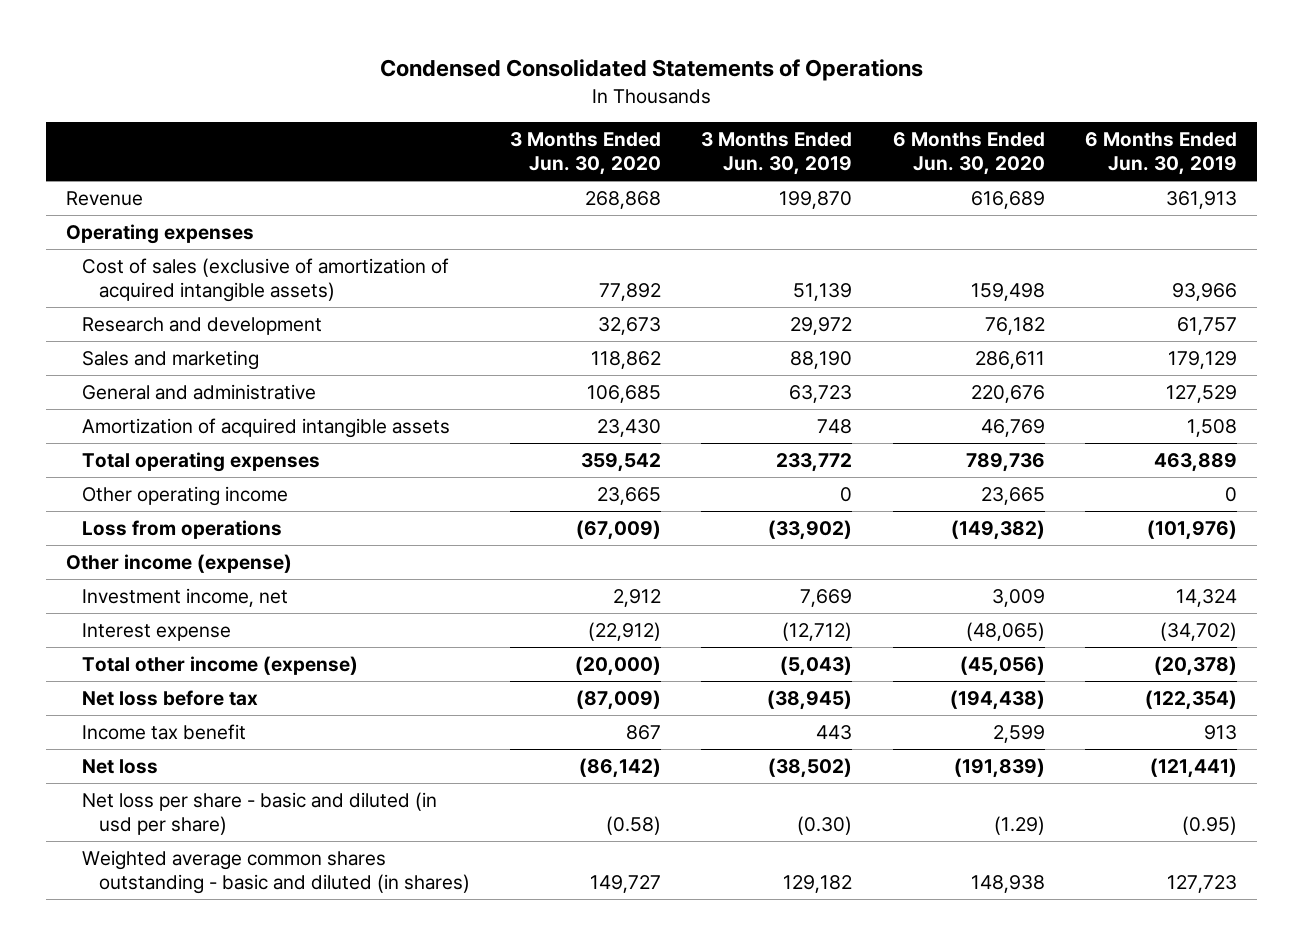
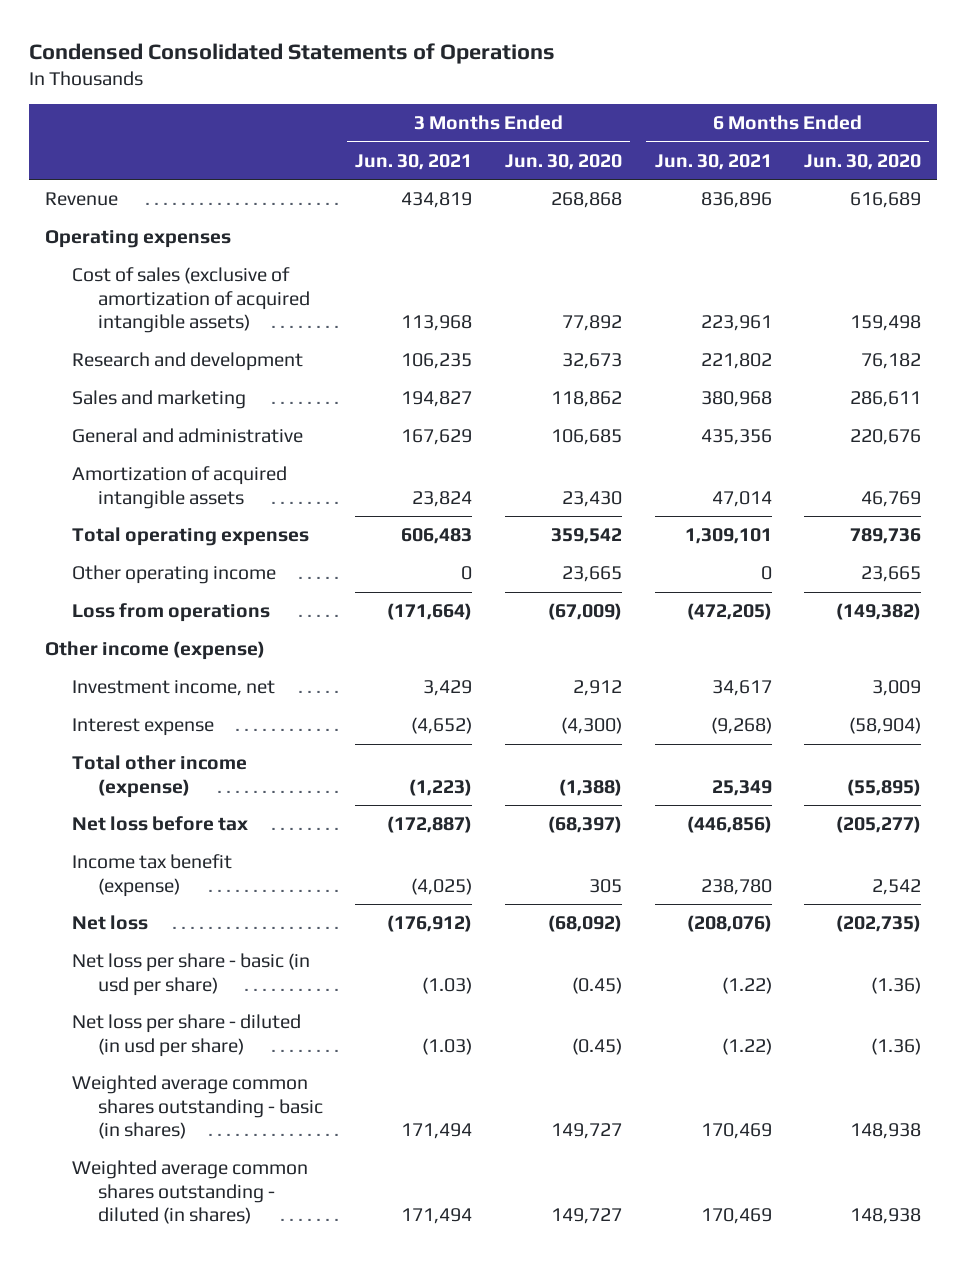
- | 3 Months Ended Jun. 30, 2020 | 3 Months Ended Jun. 30, 2019 | 6 Months Ended Jun. 30, 2020 | 6 Months Ended Jun. 30, 2019
+ | 3 Months Ended Jun. 30, 2021 | 3 Months Ended Jun. 30, 2020 | 6 Months Ended Jun. 30, 2021 | 6 Months Ended Jun. 30, 2020
- Interest expense | (22,912) | (12,712) | (48,065) | (34,702)
- Total other income (expense) | (20,000) | (5,043) | (45,056) | (20,378)
- Net loss before tax | (87,009) | (38,945) | (194,438) | (122,354)
- Income tax benefit | 867 | 443 | 2,599 | 913
- Net loss | (86,142) | (38,502) | (191,839) | (121,441)
- Net loss per share - basic and diluted (in usd per share) | (0.58) | (0.30) | (1.29) | (0.95)
- Weighted average common shares outstanding - basic and diluted (in shares) | 149,727 | 129,182 | 148,938 | 127,723
+ Interest expense | (4,652) | (4,300) | (9,268) | (58,904)
+ Total other income (expense) | (1,223) | (1,388) | 25,349 | (55,895)
+ Net loss before tax | (172,887) | (68,397) | (446,856) | (205,277)
+ Income tax benefit (expense) | (4,025) | 305 | 238,780 | 2,542
+ Net loss | (176,912) | (68,092) | (208,076) | (202,735)
+ Net loss per share - basic (in usd per share) | (1.03) | (0.45) | (1.22) | (1.36)
+ Net loss per share - diluted (in usd per share) | (1.03) | (0.45) | (1.22) | (1.36)
+ Weighted average common shares outstanding - basic (in shares) | 171,494 | 149,727 | 170,469 | 148,938
+ Weighted average common shares outstanding - diluted (in shares) | 171,494 | 149,727 | 170,469 | 148,938

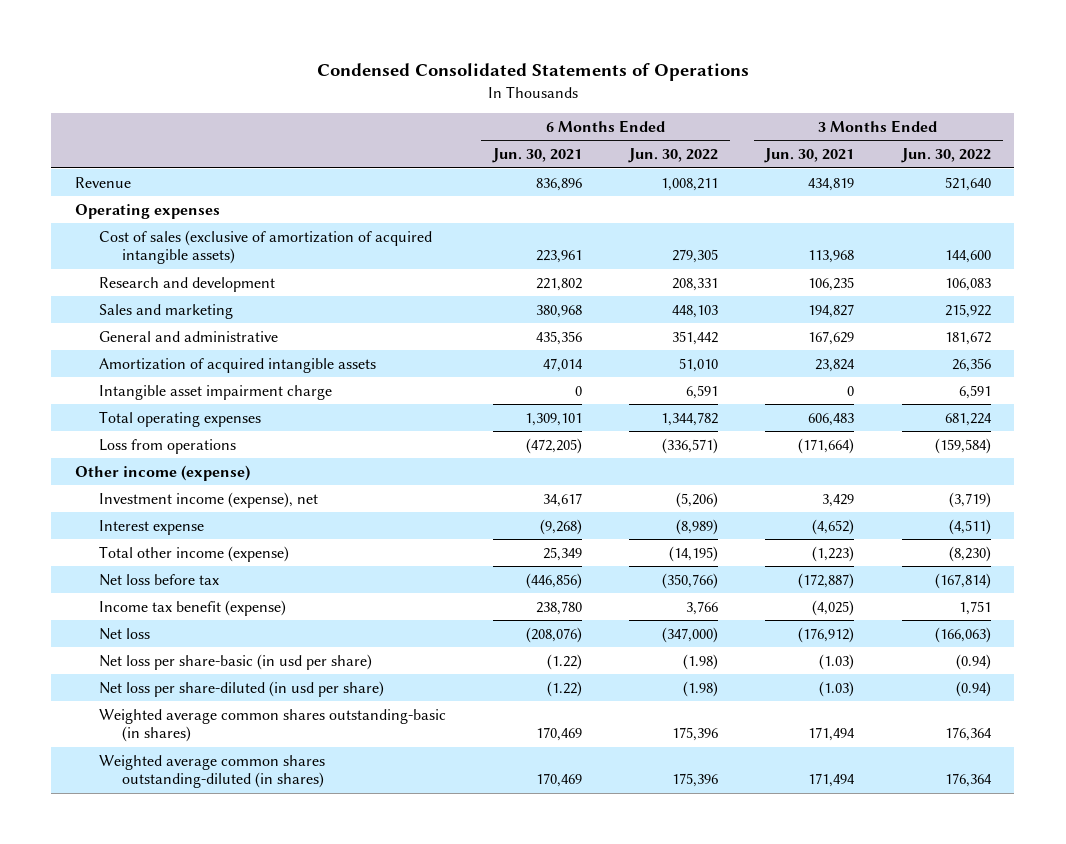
- | 3 Months Ended Jun. 30, 2021 | 3 Months Ended Jun. 30, 2020 | 6 Months Ended Jun. 30, 2021 | 6 Months Ended Jun. 30, 2020
+ | 6 Months Ended Jun. 30, 2021 | 6 Months Ended Jun. 30, 2022 | 3 Months Ended Jun. 30, 2021 | 3 Months Ended Jun. 30, 2022
+ Intangible asset impairment charge | 0 | 6,591 | 0 | 6,591
- Other operating income | 0 | 23,665 | 0 | 23,665
- Investment income, net | 3,429 | 2,912 | 34,617 | 3,009
+ Investment income (expense), net | 34,617 | (5,206) | 3,429 | (3,719)
- Net loss per share - basic (in usd per share) | (1.03) | (0.45) | (1.22) | (1.36)
- Net loss per share - diluted (in usd per share) | (1.03) | (0.45) | (1.22) | (1.36)
- Weighted average common shares outstanding - basic (in shares) | 171,494 | 149,727 | 170,469 | 148,938
- Weighted average common shares outstanding - diluted (in shares) | 171,494 | 149,727 | 170,469 | 148,938
+ Net loss per share-basic (in usd per share) | (1.22) | (1.98) | (1.03) | (0.94)
+ Net loss per share-diluted (in usd per share) | (1.22) | (1.98) | (1.03) | (0.94)
+ Weighted average common shares outstanding-basic (in shares) | 170,469 | 175,396 | 171,494 | 176,364
+ Weighted average common shares outstanding-diluted (in shares) | 170,469 | 175,396 | 171,494 | 176,364

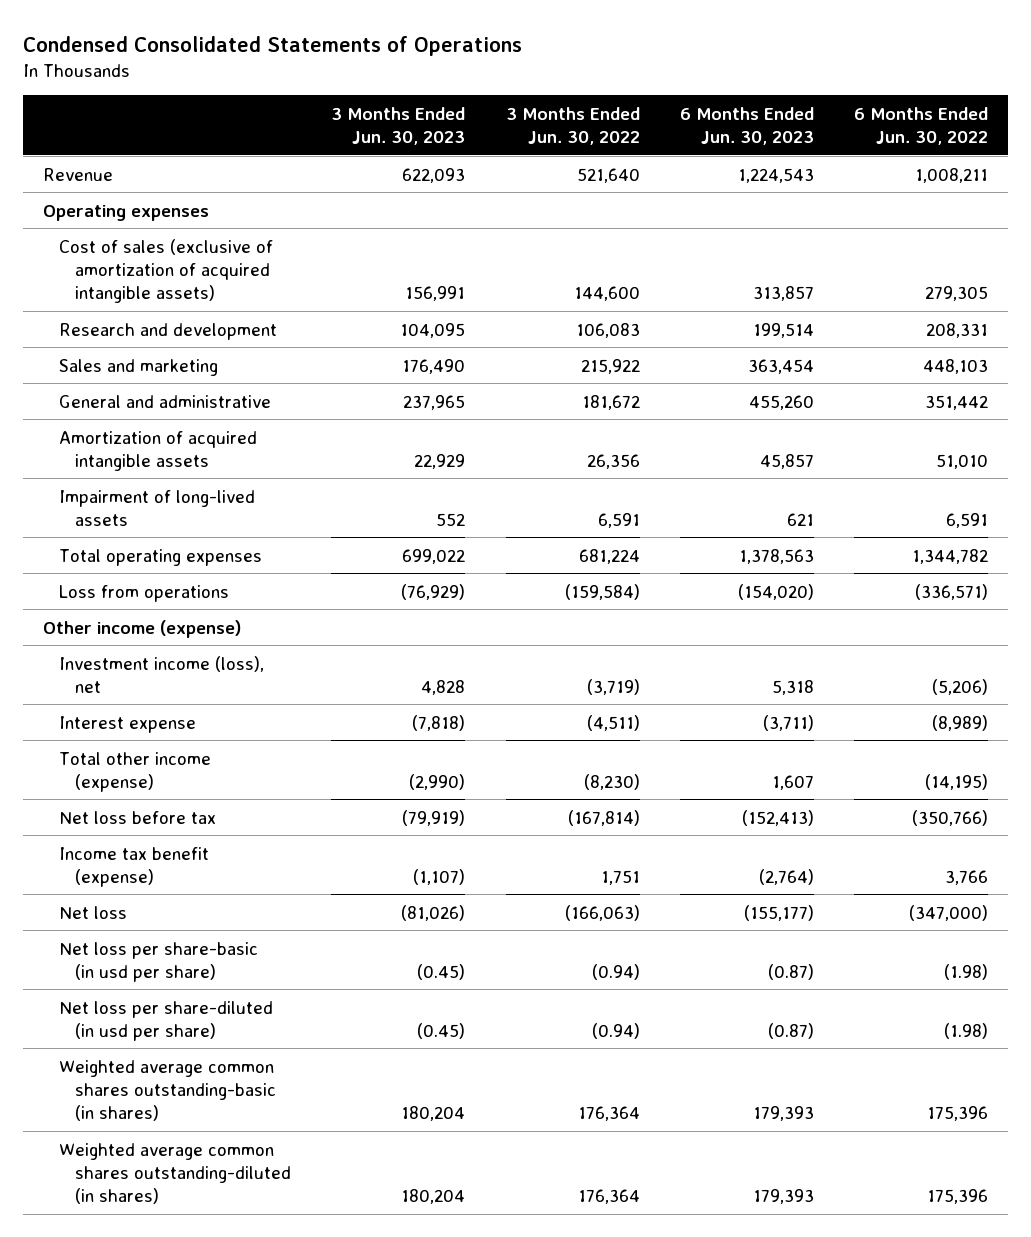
- | 6 Months Ended Jun. 30, 2021 | 6 Months Ended Jun. 30, 2022 | 3 Months Ended Jun. 30, 2021 | 3 Months Ended Jun. 30, 2022
+ | 3 Months Ended Jun. 30, 2023 | 3 Months Ended Jun. 30, 2022 | 6 Months Ended Jun. 30, 2023 | 6 Months Ended Jun. 30, 2022
- Intangible asset impairment charge | 0 | 6,591 | 0 | 6,591
+ Impairment of long-lived assets | 552 | 6,591 | 621 | 6,591
- Investment income (expense), net | 34,617 | (5,206) | 3,429 | (3,719)
+ Investment income (loss), net | 4,828 | (3,719) | 5,318 | (5,206)

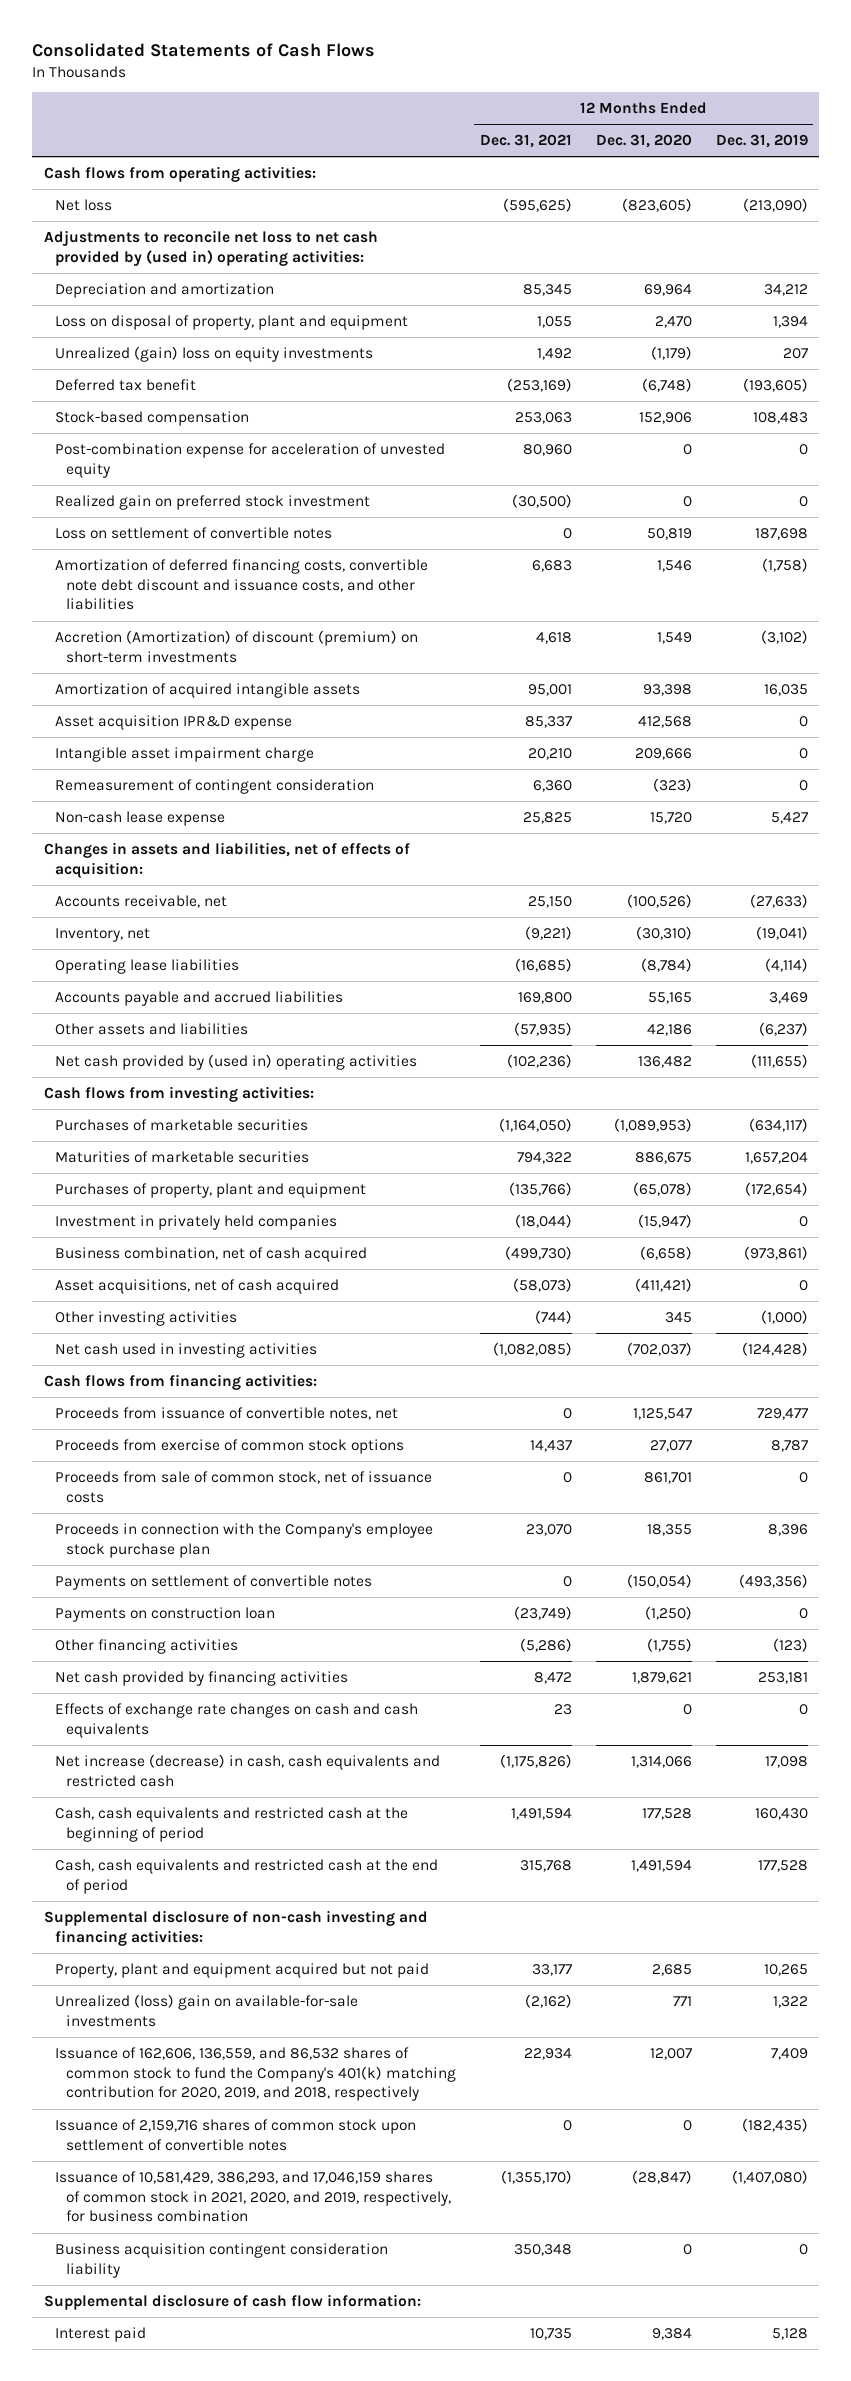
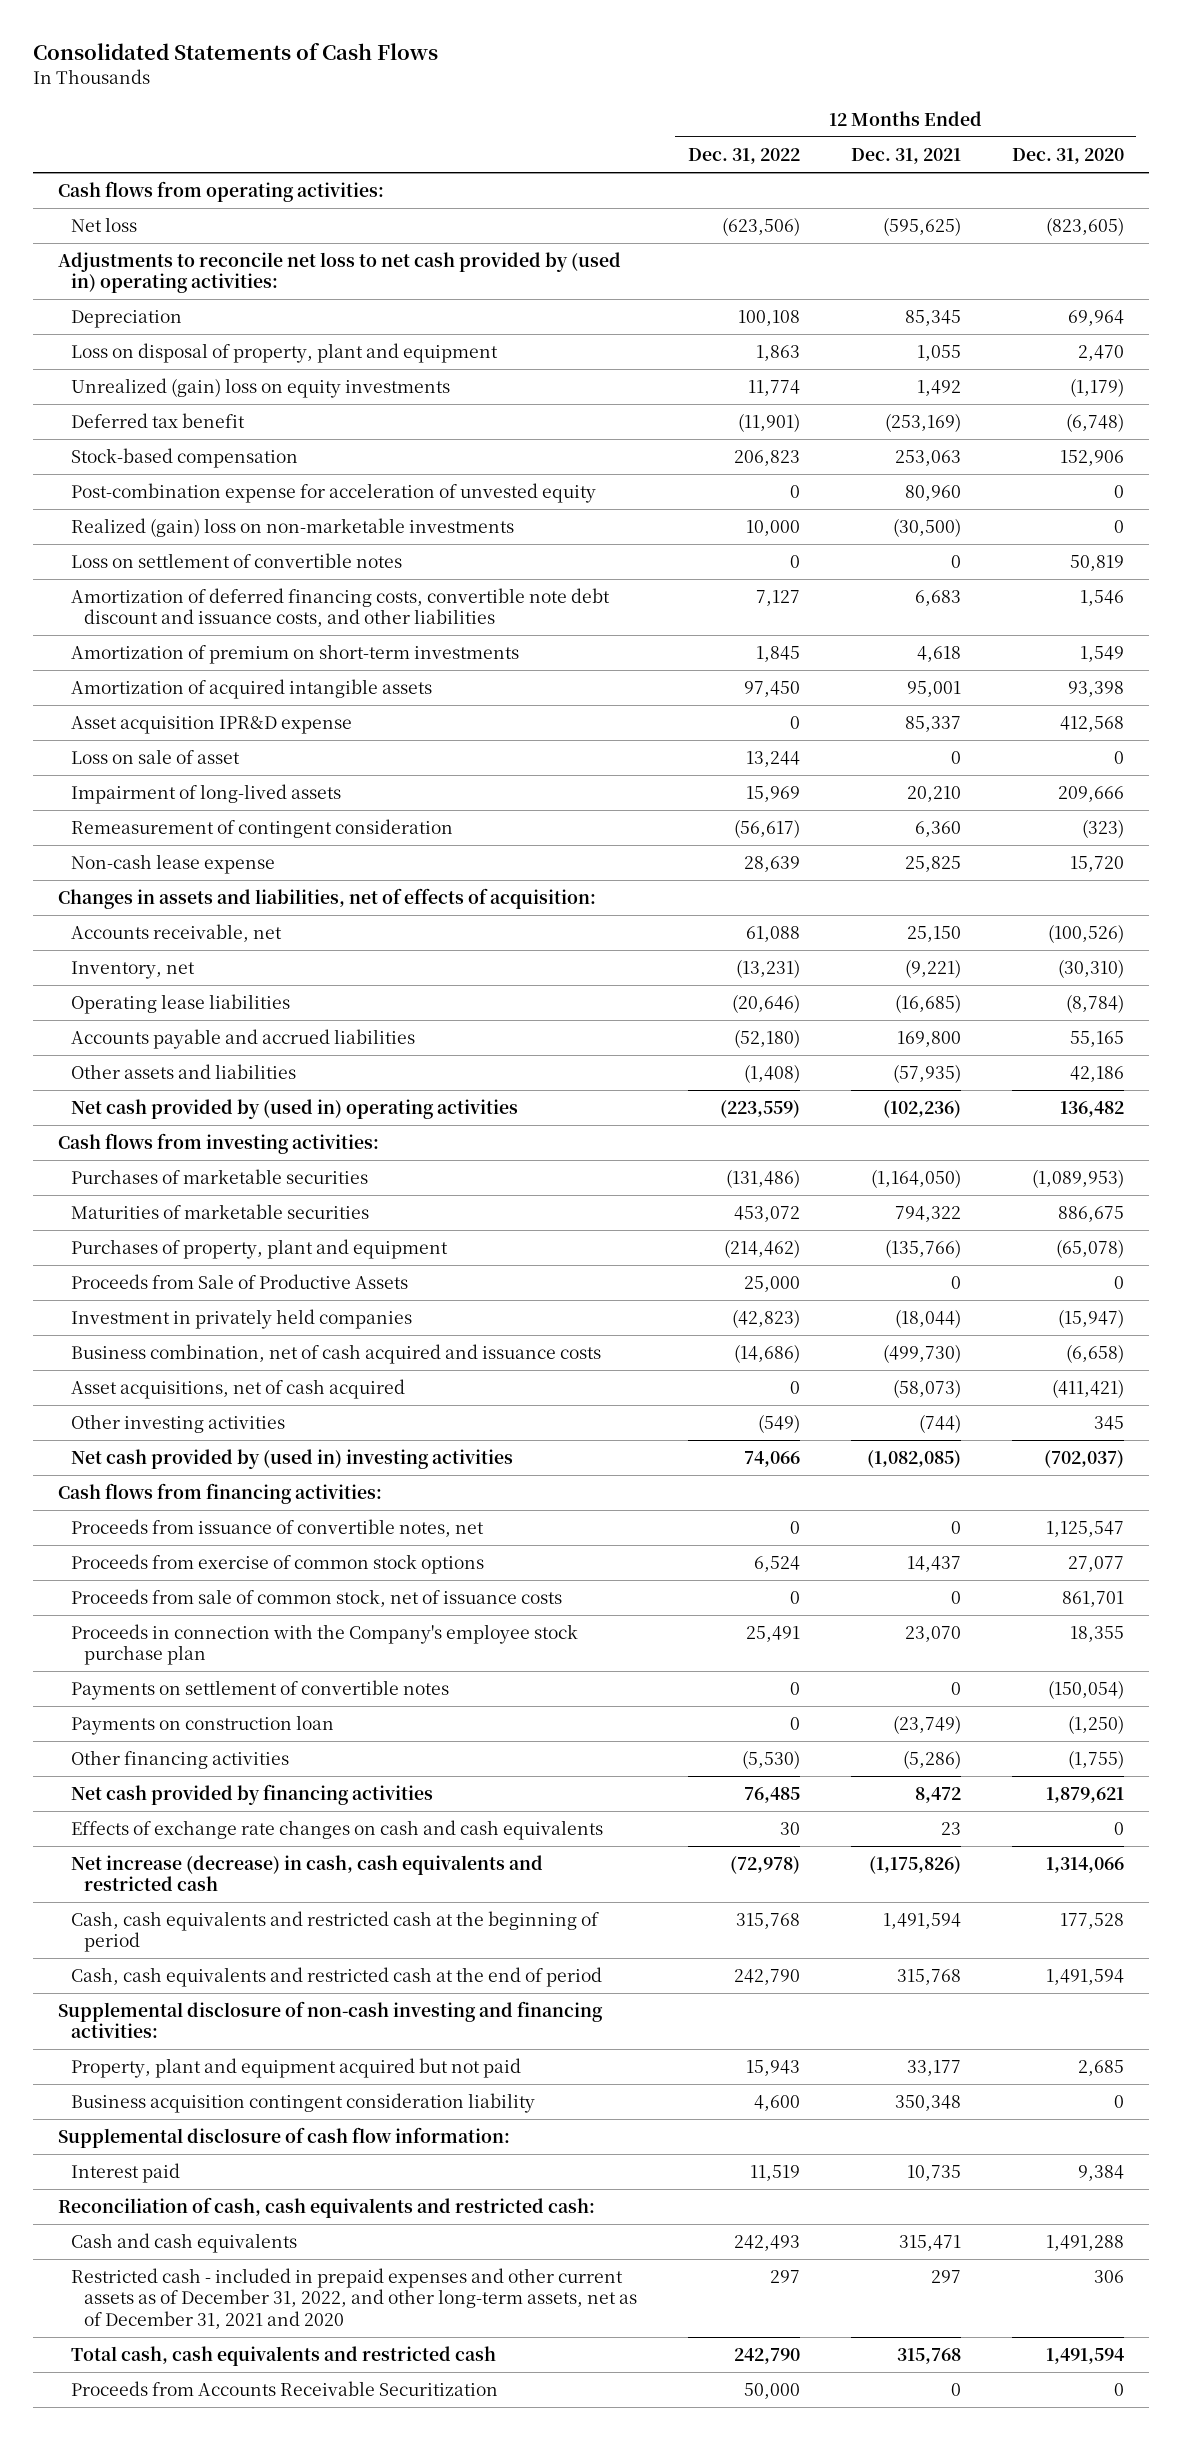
- | 12 Months Ended Dec. 31, 2021 | 12 Months Ended Dec. 31, 2020 | 12 Months Ended Dec. 31, 2019
+ | 12 Months Ended Dec. 31, 2022 | 12 Months Ended Dec. 31, 2021 | 12 Months Ended Dec. 31, 2020
- Depreciation and amortization | 85,345 | 69,964 | 34,212
+ Depreciation | 100,108 | 85,345 | 69,964
- Realized gain on preferred stock investment | (30,500) | 0 | 0
+ Realized (gain) loss on non-marketable investments | 10,000 | (30,500) | 0
- Accretion (Amortization) of discount (premium) on short-term investments | 4,618 | 1,549 | (3,102)
+ Amortization of premium on short-term investments | 1,845 | 4,618 | 1,549
- Intangible asset impairment charge | 20,210 | 209,666 | 0
+ Loss on sale of asset | 13,244 | 0 | 0
+ Impairment of long-lived assets | 15,969 | 20,210 | 209,666
+ Proceeds from Sale of Productive Assets | 25,000 | 0 | 0
- Business combination, net of cash acquired | (499,730) | (6,658) | (973,861)
+ Business combination, net of cash acquired and issuance costs | (14,686) | (499,730) | (6,658)
- Net cash used in investing activities | (1,082,085) | (702,037) | (124,428)
+ Net cash provided by (used in) investing activities | 74,066 | (1,082,085) | (702,037)
- Unrealized (loss) gain on available-for-sale investments | (2,162) | 771 | 1,322
- Issuance of 162,606, 136,559, and 86,532 shares of common stock to fund the Company's 401(k) matching contribution for 2020, 2019, and 2018, respectively | 22,934 | 12,007 | 7,409
- Issuance of 2,159,716 shares of common stock upon settlement of convertible notes | 0 | 0 | (182,435)
- Issuance of 10,581,429, 386,293, and 17,046,159 shares of common stock in 2021, 2020, and 2019, respectively, for business combination | (1,355,170) | (28,847) | (1,407,080)
+ Reconciliation of cash, cash equivalents and restricted cash:
+ Cash and cash equivalents | 242,493 | 315,471 | 1,491,288
+ Restricted cash - included in prepaid expenses and other current assets as of December 31, 2022, and other long-term assets, net as of December 31, 2021 and 2020 | 297 | 297 | 306
+ Total cash, cash equivalents and restricted cash | 242,790 | 315,768 | 1,491,594
+ Proceeds from Accounts Receivable Securitization | 50,000 | 0 | 0

